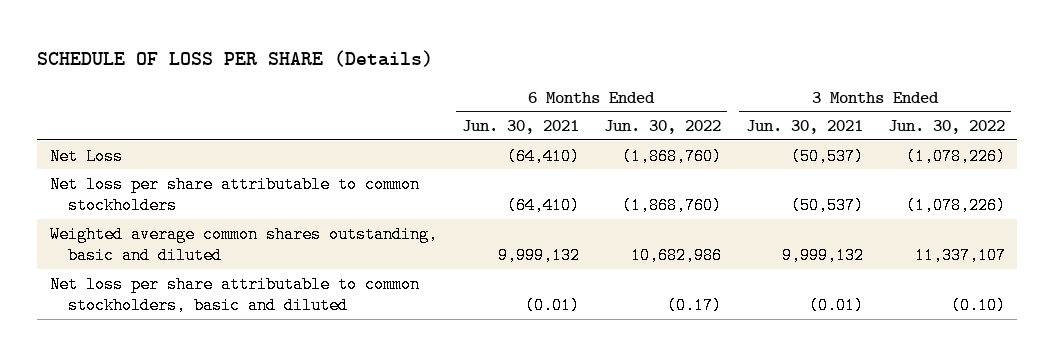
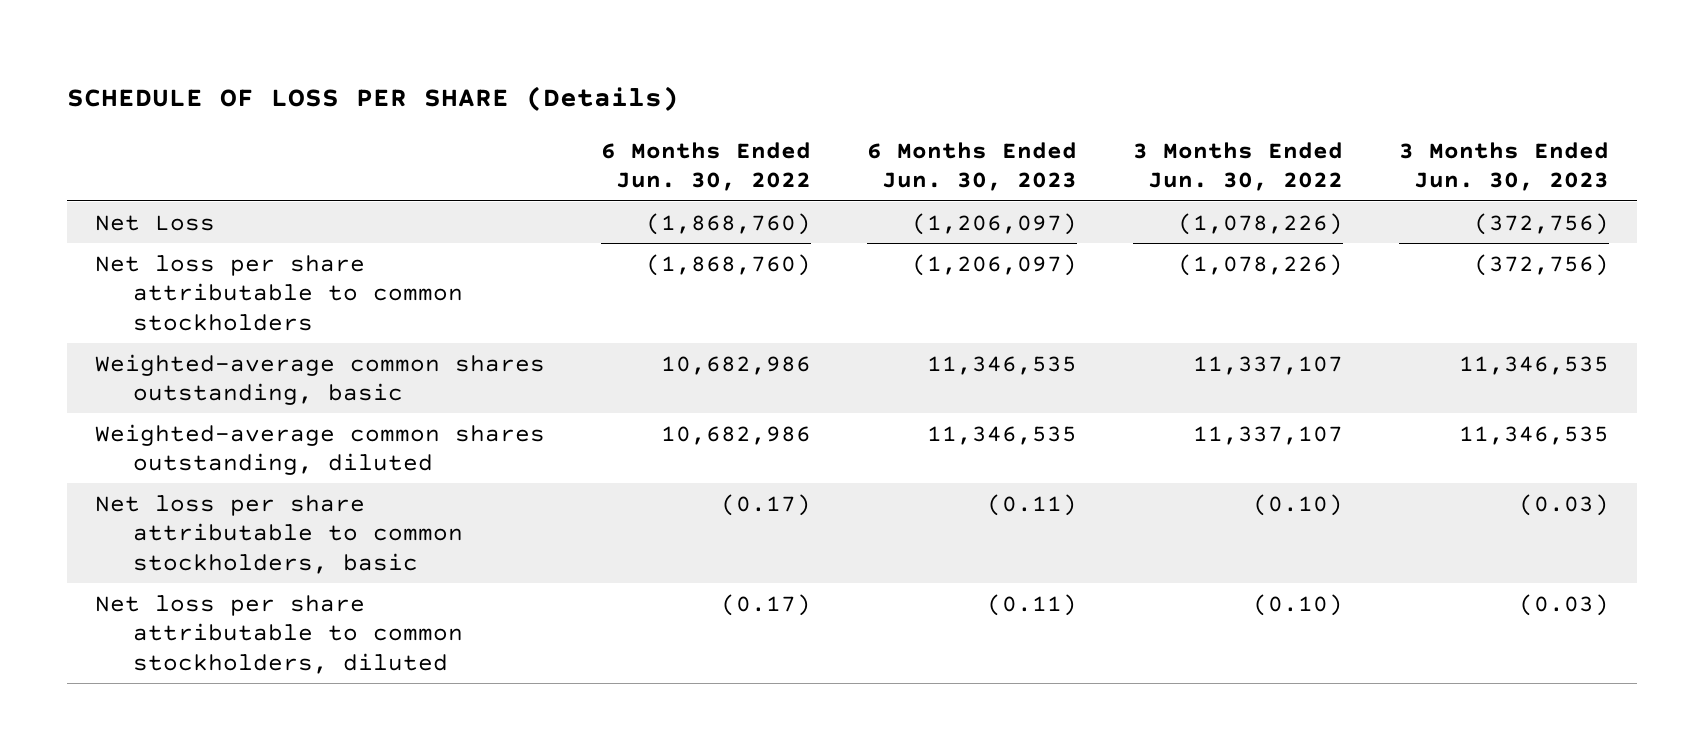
- | 6 Months Ended Jun. 30, 2021 | 6 Months Ended Jun. 30, 2022 | 3 Months Ended Jun. 30, 2021 | 3 Months Ended Jun. 30, 2022
+ | 6 Months Ended Jun. 30, 2022 | 6 Months Ended Jun. 30, 2023 | 3 Months Ended Jun. 30, 2022 | 3 Months Ended Jun. 30, 2023
- Weighted average common shares outstanding, basic and diluted | 9,999,132 | 10,682,986 | 9,999,132 | 11,337,107
- Net loss per share attributable to common stockholders, basic and diluted | (0.01) | (0.17) | (0.01) | (0.10)
+ Weighted-average common shares outstanding, basic | 10,682,986 | 11,346,535 | 11,337,107 | 11,346,535
+ Weighted-average common shares outstanding, diluted | 10,682,986 | 11,346,535 | 11,337,107 | 11,346,535
+ Net loss per share attributable to common stockholders, basic | (0.17) | (0.11) | (0.10) | (0.03)
+ Net loss per share attributable to common stockholders, diluted | (0.17) | (0.11) | (0.10) | (0.03)

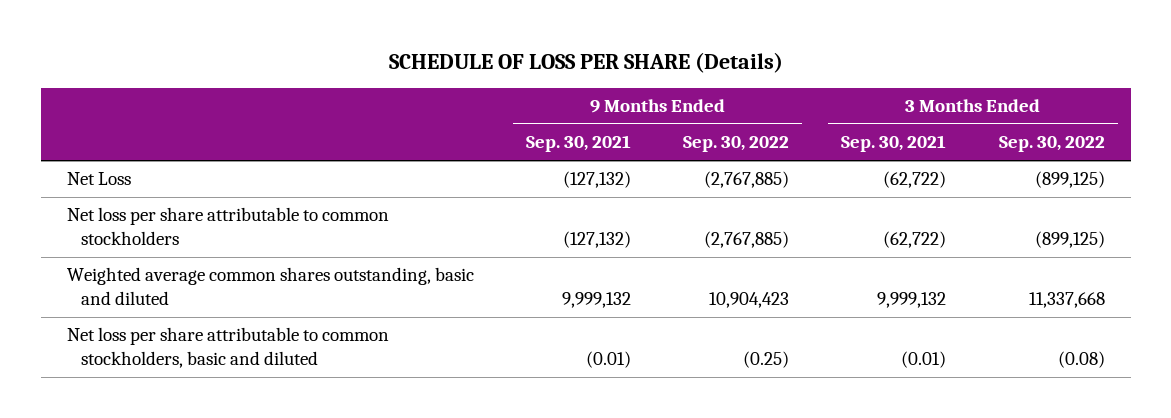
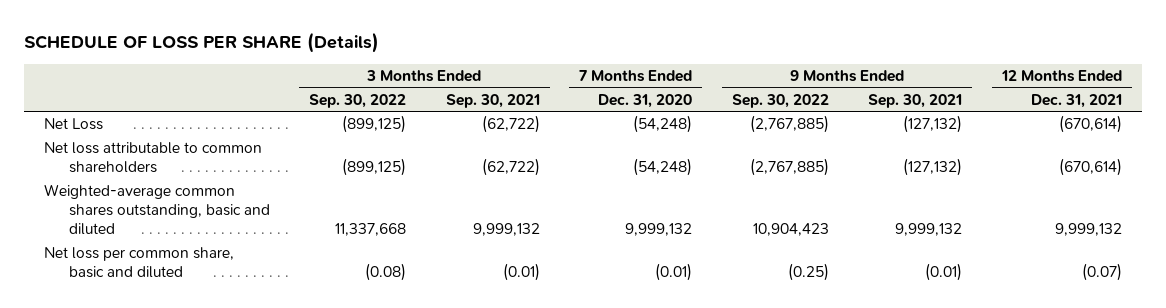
- | 9 Months Ended Sep. 30, 2021 | 9 Months Ended Sep. 30, 2022 | 3 Months Ended Sep. 30, 2021 | 3 Months Ended Sep. 30, 2022
+ | 3 Months Ended Sep. 30, 2022 | 3 Months Ended Sep. 30, 2021 | 7 Months Ended Dec. 31, 2020 | 9 Months Ended Sep. 30, 2022 | 9 Months Ended Sep. 30, 2021 | 12 Months Ended Dec. 31, 2021
- Net loss per share attributable to common stockholders | (127,132) | (2,767,885) | (62,722) | (899,125)
- Weighted average common shares outstanding, basic and diluted | 9,999,132 | 10,904,423 | 9,999,132 | 11,337,668
- Net loss per share attributable to common stockholders, basic and diluted | (0.01) | (0.25) | (0.01) | (0.08)
+ Net loss attributable to common shareholders | (899,125) | (62,722) | (54,248) | (2,767,885) | (127,132) | (670,614)
+ Weighted-average common shares outstanding, basic and diluted | 11,337,668 | 9,999,132 | 9,999,132 | 10,904,423 | 9,999,132 | 9,999,132
+ Net loss per common share, basic and diluted | (0.08) | (0.01) | (0.01) | (0.25) | (0.01) | (0.07)

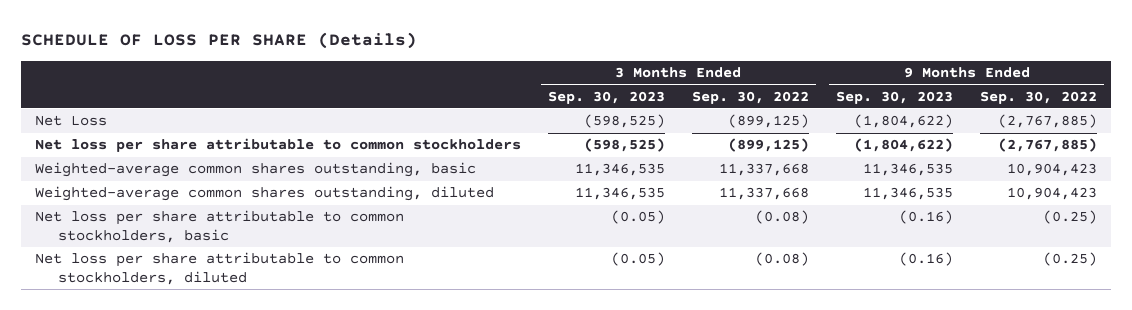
- | 3 Months Ended Sep. 30, 2022 | 3 Months Ended Sep. 30, 2021 | 7 Months Ended Dec. 31, 2020 | 9 Months Ended Sep. 30, 2022 | 9 Months Ended Sep. 30, 2021 | 12 Months Ended Dec. 31, 2021
+ | 3 Months Ended Sep. 30, 2023 | 3 Months Ended Sep. 30, 2022 | 9 Months Ended Sep. 30, 2023 | 9 Months Ended Sep. 30, 2022
- Net loss attributable to common shareholders | (899,125) | (62,722) | (54,248) | (2,767,885) | (127,132) | (670,614)
- Weighted-average common shares outstanding, basic and diluted | 11,337,668 | 9,999,132 | 9,999,132 | 10,904,423 | 9,999,132 | 9,999,132
- Net loss per common share, basic and diluted | (0.08) | (0.01) | (0.01) | (0.25) | (0.01) | (0.07)
+ Net loss per share attributable to common stockholders | (598,525) | (899,125) | (1,804,622) | (2,767,885)
+ Weighted-average common shares outstanding, basic | 11,346,535 | 11,337,668 | 11,346,535 | 10,904,423
+ Weighted-average common shares outstanding, diluted | 11,346,535 | 11,337,668 | 11,346,535 | 10,904,423
+ Net loss per share attributable to common stockholders, basic | (0.05) | (0.08) | (0.16) | (0.25)
+ Net loss per share attributable to common stockholders, diluted | (0.05) | (0.08) | (0.16) | (0.25)

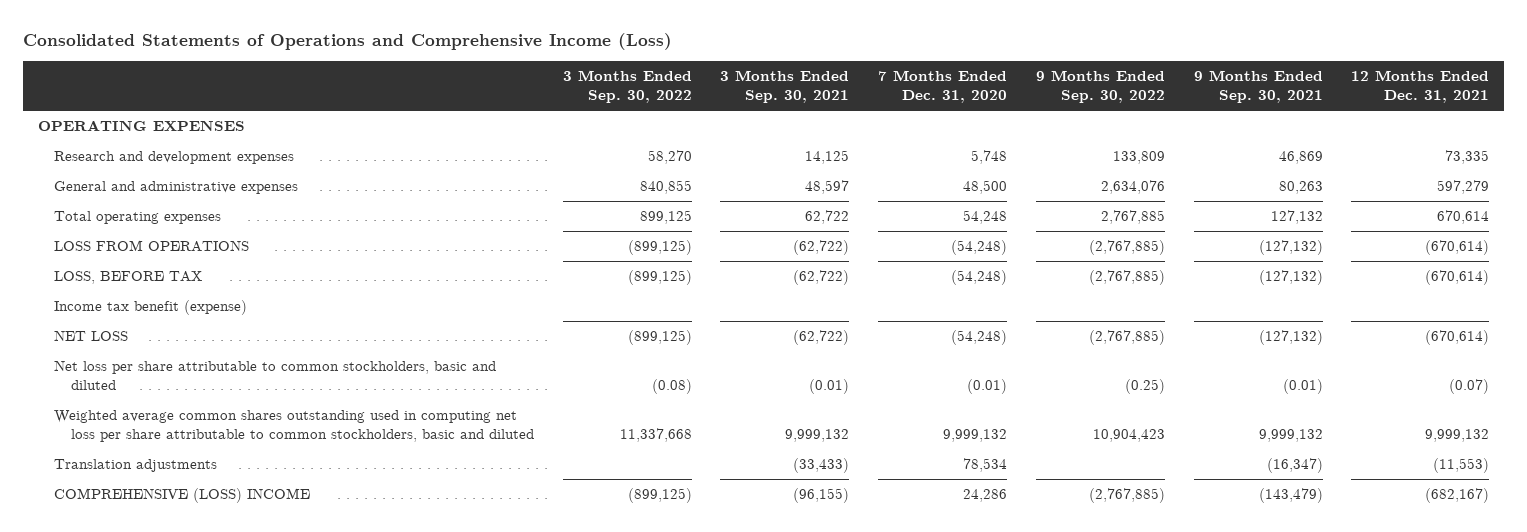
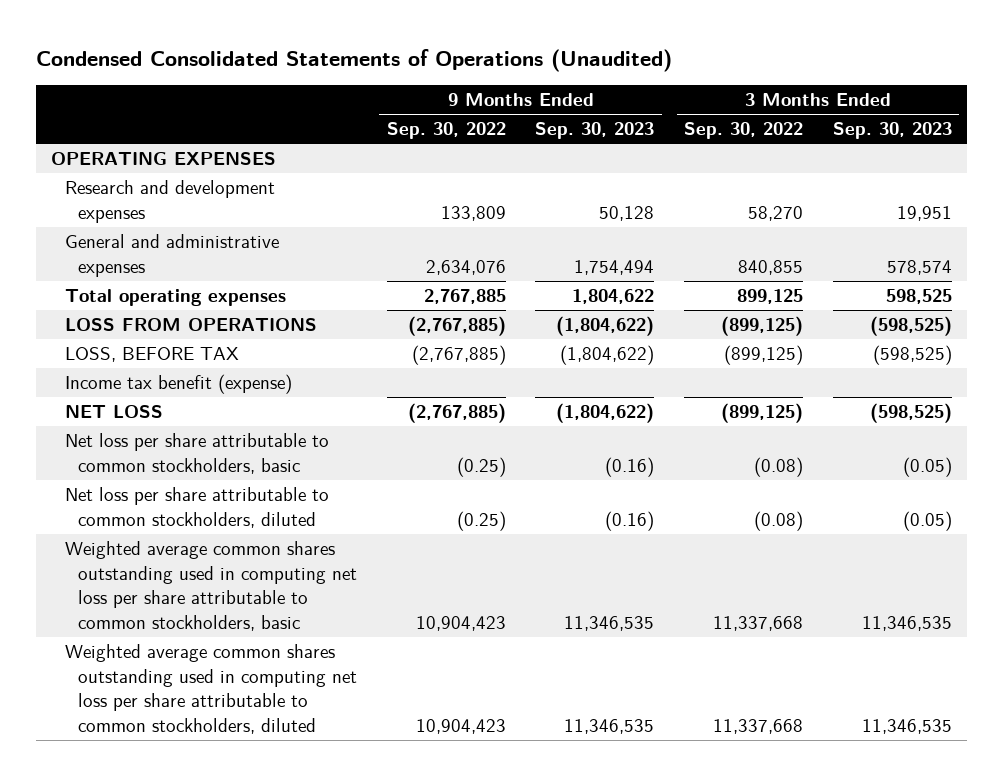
- Consolidated Statements of Operations and Comprehensive Income (Loss)
+ Condensed Consolidated Statements of Operations (Unaudited)
- | 3 Months Ended Sep. 30, 2022 | 3 Months Ended Sep. 30, 2021 | 7 Months Ended Dec. 31, 2020 | 9 Months Ended Sep. 30, 2022 | 9 Months Ended Sep. 30, 2021 | 12 Months Ended Dec. 31, 2021
+ | 9 Months Ended Sep. 30, 2022 | 9 Months Ended Sep. 30, 2023 | 3 Months Ended Sep. 30, 2022 | 3 Months Ended Sep. 30, 2023
- Net loss per share attributable to common stockholders, basic and diluted | (0.08) | (0.01) | (0.01) | (0.25) | (0.01) | (0.07)
- Weighted average common shares outstanding used in computing net loss per share attributable to common stockholders, basic and diluted | 11,337,668 | 9,999,132 | 9,999,132 | 10,904,423 | 9,999,132 | 9,999,132
- Translation adjustments | | (33,433) | 78,534 | | (16,347) | (11,553)
- COMPREHENSIVE (LOSS) INCOME | (899,125) | (96,155) | 24,286 | (2,767,885) | (143,479) | (682,167)
+ Net loss per share attributable to common stockholders, basic | (0.25) | (0.16) | (0.08) | (0.05)
+ Net loss per share attributable to common stockholders, diluted | (0.25) | (0.16) | (0.08) | (0.05)
+ Weighted average common shares outstanding used in computing net loss per share attributable to common stockholders, basic | 10,904,423 | 11,346,535 | 11,337,668 | 11,346,535
+ Weighted average common shares outstanding used in computing net loss per share attributable to common stockholders, diluted | 10,904,423 | 11,346,535 | 11,337,668 | 11,346,535

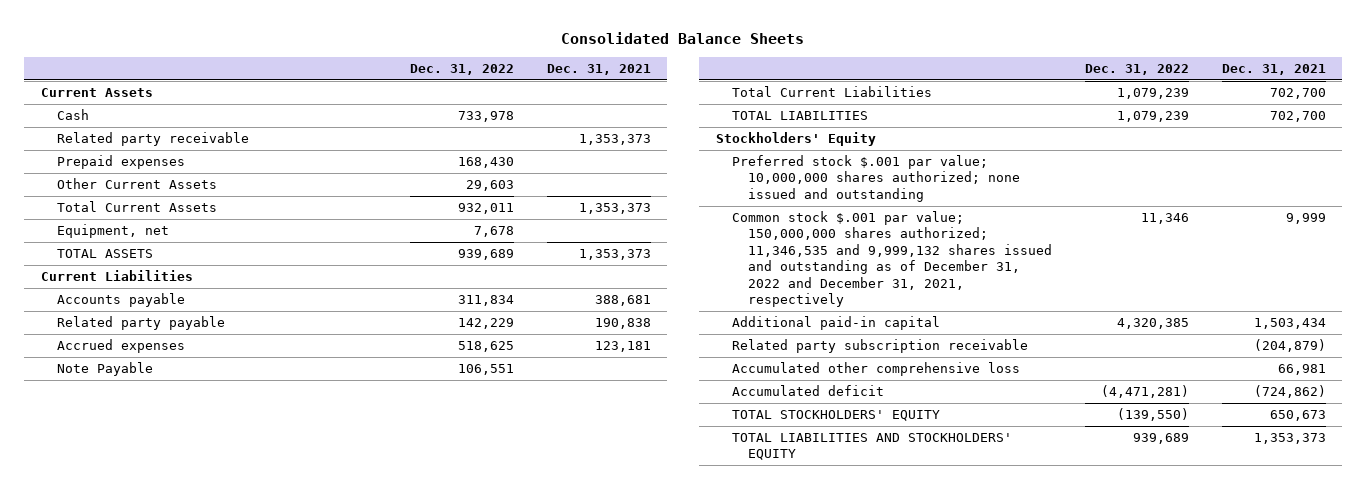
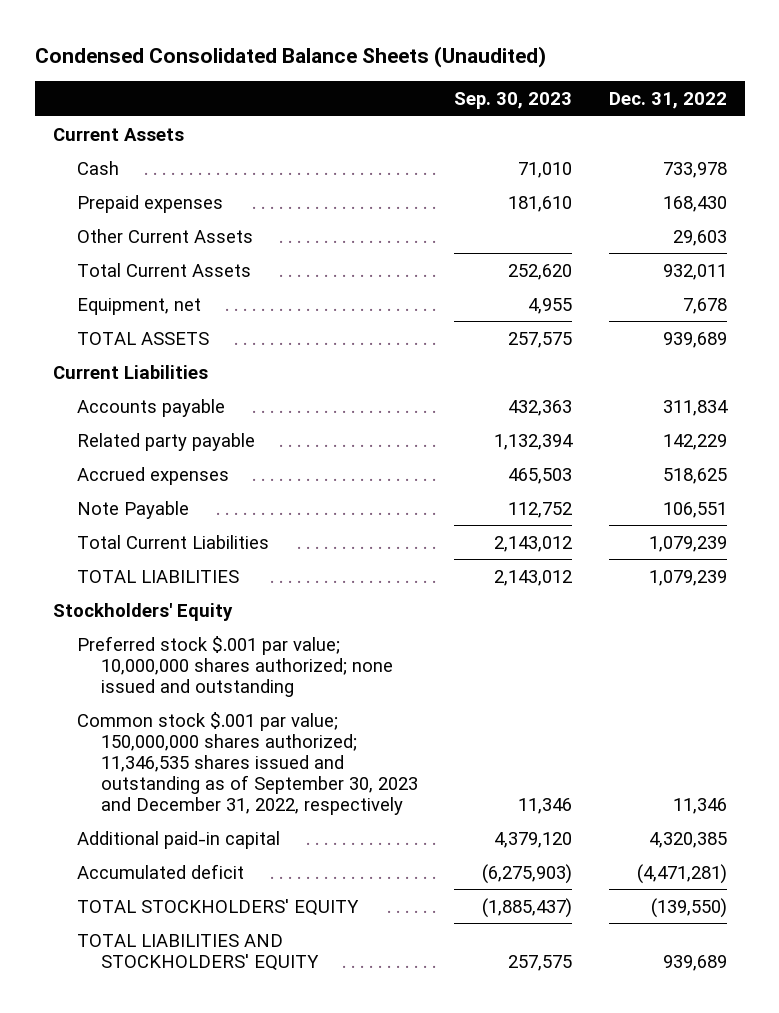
- Consolidated Balance Sheets
+ Condensed Consolidated Balance Sheets (Unaudited)
- | Dec. 31, 2022 | Dec. 31, 2021
+ | Sep. 30, 2023 | Dec. 31, 2022
- Related party receivable | | 1,353,373
- Common stock $.001 par value; 150,000,000 shares authorized; 11,346,535 and 9,999,132 shares issued and outstanding as of December 31, 2022 and December 31, 2021, respectively | 11,346 | 9,999
+ Common stock $.001 par value; 150,000,000 shares authorized; 11,346,535 shares issued and outstanding as of September 30, 2023 and December 31, 2022, respectively | 11,346 | 11,346
- Related party subscription receivable | | (204,879)
- Accumulated other comprehensive loss | | 66,981

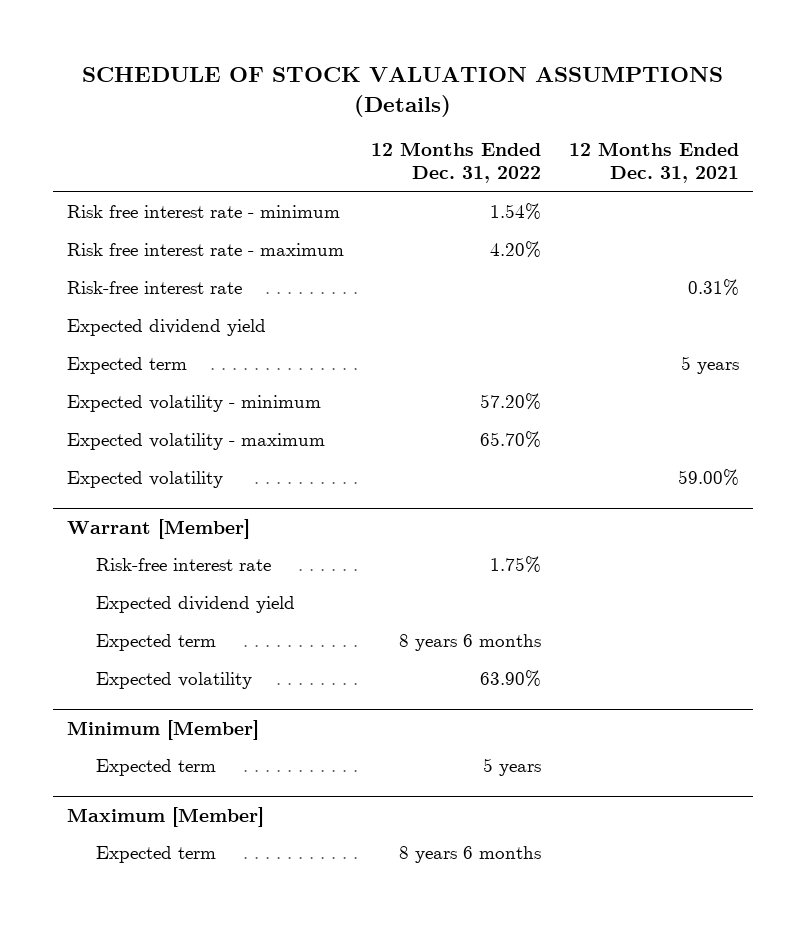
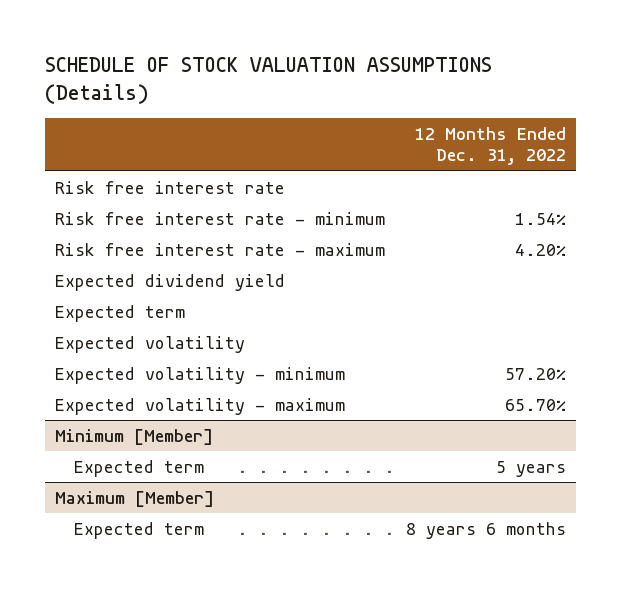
- | 12 Months Ended Dec. 31, 2022 | 12 Months Ended Dec. 31, 2021
+ | 12 Months Ended Dec. 31, 2022
+ Risk free interest rate
- Risk-free interest rate | | 0.31%
moved up: Expected volatility
- Warrant [Member]
- Risk-free interest rate | 1.75% |
- Expected dividend yield
- Expected term | 8 years 6 months |
- Expected volatility | 63.90% |

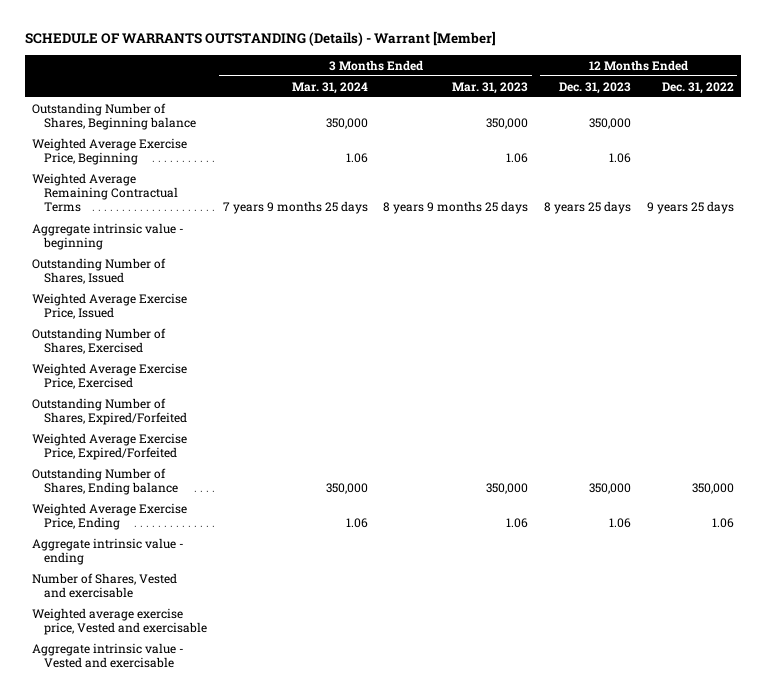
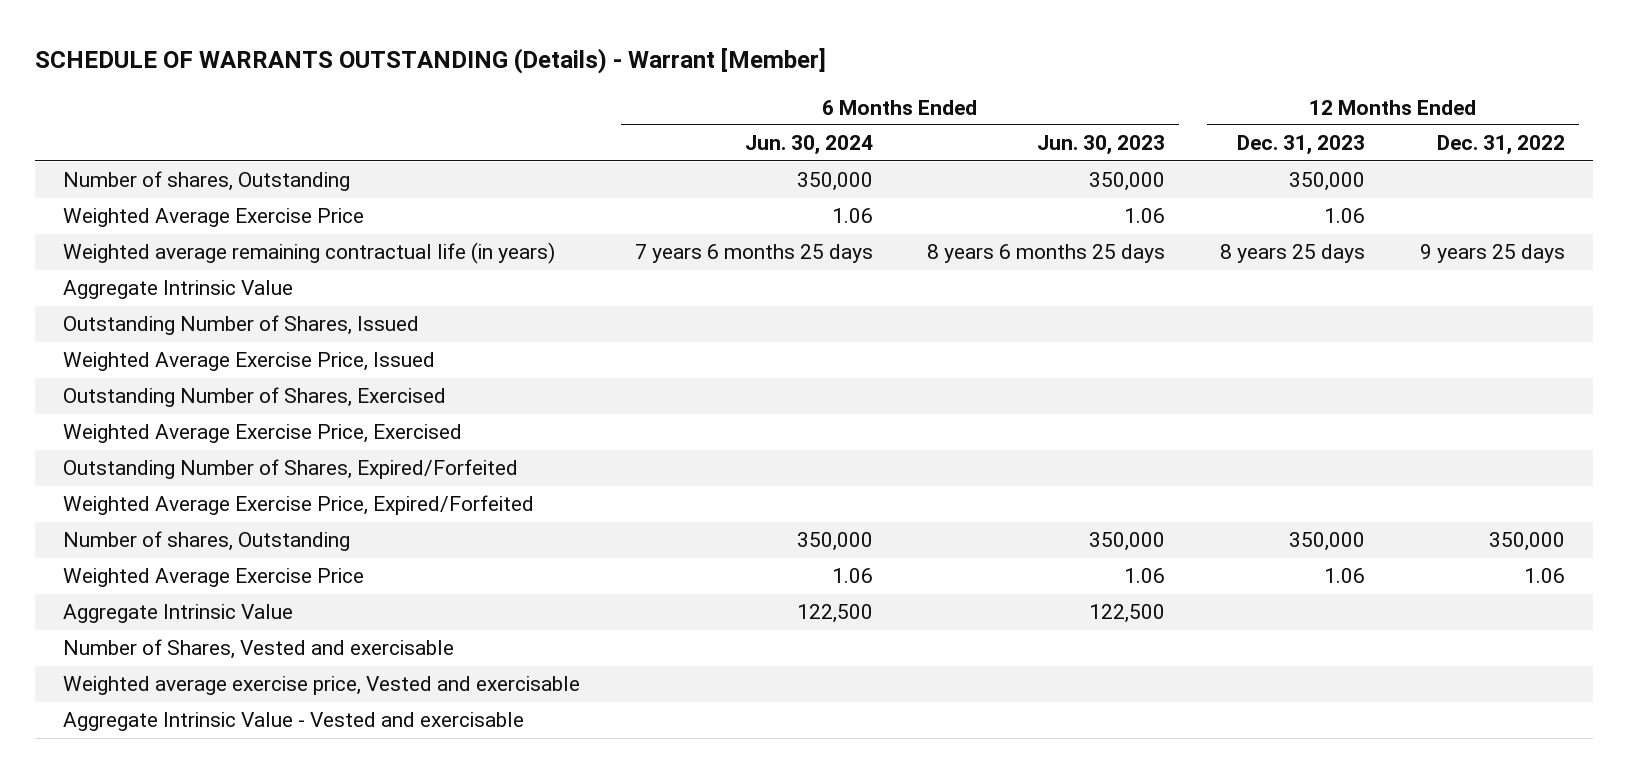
- | 3 Months Ended Mar. 31, 2024 | 3 Months Ended Mar. 31, 2023 | 12 Months Ended Dec. 31, 2023 | 12 Months Ended Dec. 31, 2022
+ | 6 Months Ended Jun. 30, 2024 | 6 Months Ended Jun. 30, 2023 | 12 Months Ended Dec. 31, 2023 | 12 Months Ended Dec. 31, 2022
- Outstanding Number of Shares, Beginning balance | 350,000 | 350,000 | 350,000 |
- Weighted Average Exercise Price, Beginning | 1.06 | 1.06 | 1.06 |
- Weighted Average Remaining Contractual Terms | 7 years 9 months 25 days | 8 years 9 months 25 days | 8 years 25 days | 9 years 25 days
- Aggregate intrinsic value - beginning
+ Number of shares, Outstanding | 350,000 | 350,000 | 350,000 |
+ Weighted Average Exercise Price | 1.06 | 1.06 | 1.06 |
+ Weighted average remaining contractual life (in years) | 7 years 6 months 25 days | 8 years 6 months 25 days | 8 years 25 days | 9 years 25 days
+ Aggregate Intrinsic Value
- Outstanding Number of Shares, Ending balance | 350,000 | 350,000 | 350,000 | 350,000
- Weighted Average Exercise Price, Ending | 1.06 | 1.06 | 1.06 | 1.06
- Aggregate intrinsic value - ending
+ Number of shares, Outstanding | 350,000 | 350,000 | 350,000 | 350,000
+ Weighted Average Exercise Price | 1.06 | 1.06 | 1.06 | 1.06
+ Aggregate Intrinsic Value | 122,500 | 122,500 | |
- Aggregate intrinsic value - Vested and exercisable
+ Aggregate Intrinsic Value - Vested and exercisable

